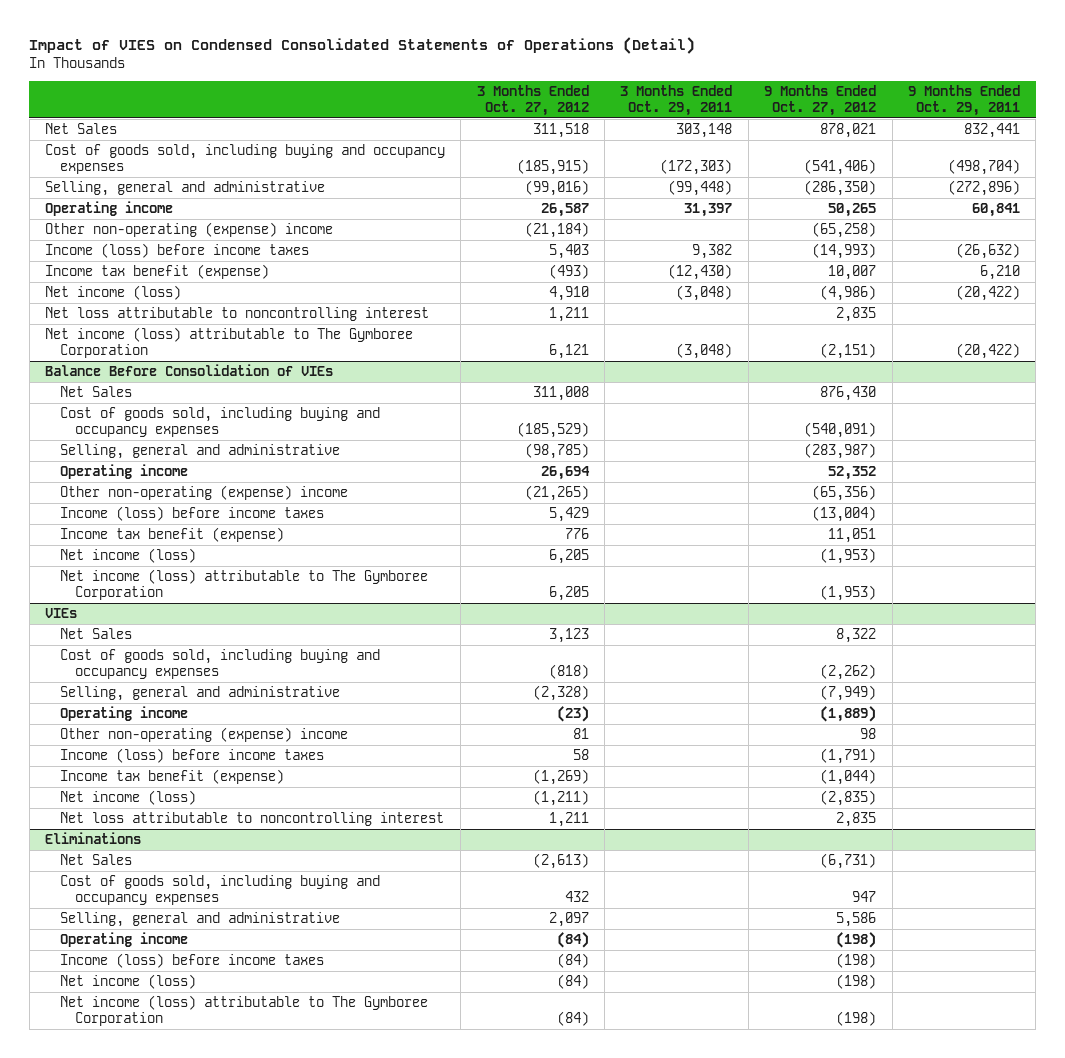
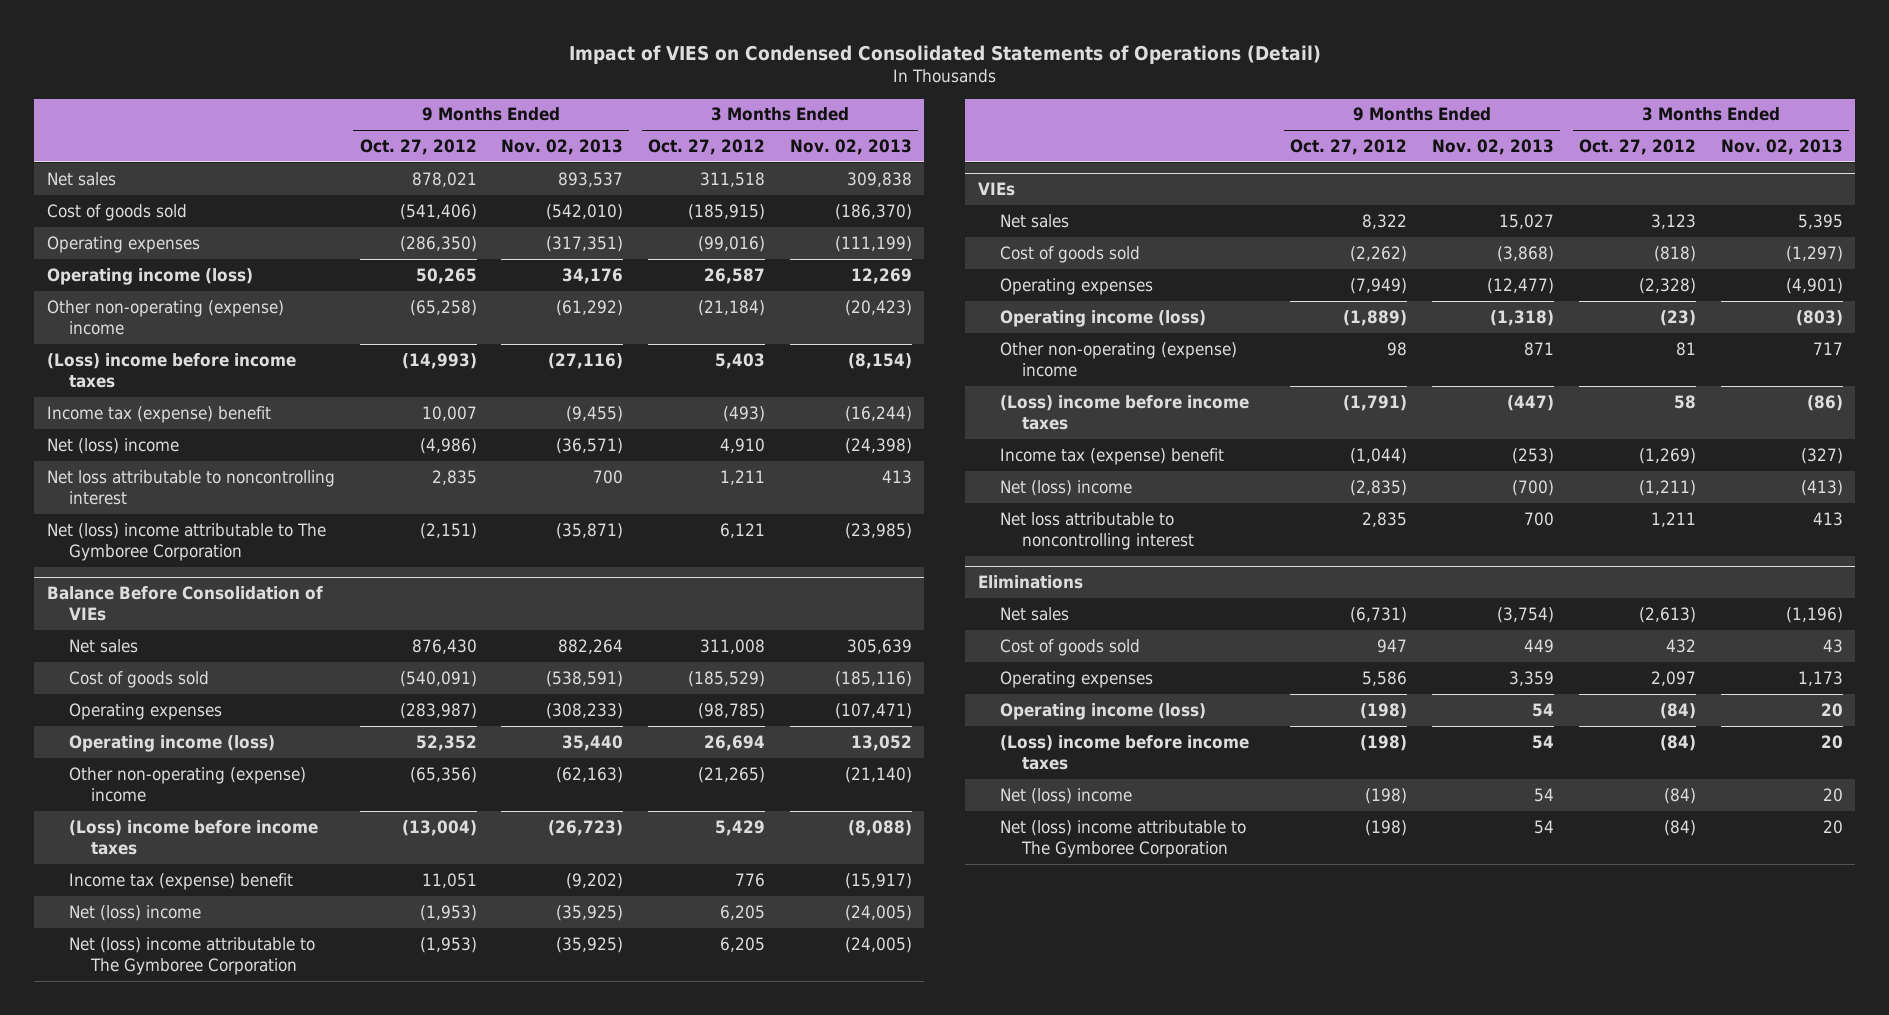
- | 3 Months Ended Oct. 27, 2012 | 3 Months Ended Oct. 29, 2011 | 9 Months Ended Oct. 27, 2012 | 9 Months Ended Oct. 29, 2011
+ | 9 Months Ended Oct. 27, 2012 | 9 Months Ended Nov. 02, 2013 | 3 Months Ended Oct. 27, 2012 | 3 Months Ended Nov. 02, 2013
- Net Sales | 311,518 | 303,148 | 878,021 | 832,441
- Cost of goods sold, including buying and occupancy expenses | (185,915) | (172,303) | (541,406) | (498,704)
- Selling, general and administrative | (99,016) | (99,448) | (286,350) | (272,896)
- Operating income | 26,587 | 31,397 | 50,265 | 60,841
+ Net sales | 878,021 | 893,537 | 311,518 | 309,838
+ Cost of goods sold | (541,406) | (542,010) | (185,915) | (186,370)
+ Operating expenses | (286,350) | (317,351) | (99,016) | (111,199)
+ Operating income (loss) | 50,265 | 34,176 | 26,587 | 12,269
- Income (loss) before income taxes | 5,403 | 9,382 | (14,993) | (26,632)
- Income tax benefit (expense) | (493) | (12,430) | 10,007 | 6,210
- Net income (loss) | 4,910 | (3,048) | (4,986) | (20,422)
+ (Loss) income before income taxes | (14,993) | (27,116) | 5,403 | (8,154)
+ Income tax (expense) benefit | 10,007 | (9,455) | (493) | (16,244)
+ Net (loss) income | (4,986) | (36,571) | 4,910 | (24,398)
- Net income (loss) attributable to The Gymboree Corporation | 6,121 | (3,048) | (2,151) | (20,422)
+ Net (loss) income attributable to The Gymboree Corporation | (2,151) | (35,871) | 6,121 | (23,985)
@ Balance Before Consolidation of VIEs
- Net Sales | 311,008 | | 876,430 |
- Cost of goods sold, including buying and occupancy expenses | (185,529) | | (540,091) |
- Selling, general and administrative | (98,785) | | (283,987) |
- Operating income | 26,694 | | 52,352 |
+ Net sales | 876,430 | 882,264 | 311,008 | 305,639
+ Cost of goods sold | (540,091) | (538,591) | (185,529) | (185,116)
+ Operating expenses | (283,987) | (308,233) | (98,785) | (107,471)
+ Operating income (loss) | 52,352 | 35,440 | 26,694 | 13,052
- Income (loss) before income taxes | 5,429 | | (13,004) |
- Income tax benefit (expense) | 776 | | 11,051 |
- Net income (loss) | 6,205 | | (1,953) |
- Net income (loss) attributable to The Gymboree Corporation | 6,205 | | (1,953) |
+ (Loss) income before income taxes | (13,004) | (26,723) | 5,429 | (8,088)
+ Income tax (expense) benefit | 11,051 | (9,202) | 776 | (15,917)
+ Net (loss) income | (1,953) | (35,925) | 6,205 | (24,005)
+ Net (loss) income attributable to The Gymboree Corporation | (1,953) | (35,925) | 6,205 | (24,005)
@ VIEs
- Net Sales | 3,123 | | 8,322 |
- Cost of goods sold, including buying and occupancy expenses | (818) | | (2,262) |
- Selling, general and administrative | (2,328) | | (7,949) |
- Operating income | (23) | | (1,889) |
+ Net sales | 8,322 | 15,027 | 3,123 | 5,395
+ Cost of goods sold | (2,262) | (3,868) | (818) | (1,297)
+ Operating expenses | (7,949) | (12,477) | (2,328) | (4,901)
+ Operating income (loss) | (1,889) | (1,318) | (23) | (803)
- Income (loss) before income taxes | 58 | | (1,791) |
- Income tax benefit (expense) | (1,269) | | (1,044) |
- Net income (loss) | (1,211) | | (2,835) |
+ (Loss) income before income taxes | (1,791) | (447) | 58 | (86)
+ Income tax (expense) benefit | (1,044) | (253) | (1,269) | (327)
+ Net (loss) income | (2,835) | (700) | (1,211) | (413)
@ Eliminations
- Net Sales | (2,613) | | (6,731) |
- Cost of goods sold, including buying and occupancy expenses | 432 | | 947 |
- Selling, general and administrative | 2,097 | | 5,586 |
- Operating income | (84) | | (198) |
- Income (loss) before income taxes | (84) | | (198) |
- Net income (loss) | (84) | | (198) |
- Net income (loss) attributable to The Gymboree Corporation | (84) | | (198) |
+ Net sales | (6,731) | (3,754) | (2,613) | (1,196)
+ Cost of goods sold | 947 | 449 | 432 | 43
+ Operating expenses | 5,586 | 3,359 | 2,097 | 1,173
+ Operating income (loss) | (198) | 54 | (84) | 20
+ (Loss) income before income taxes | (198) | 54 | (84) | 20
+ Net (loss) income | (198) | 54 | (84) | 20
+ Net (loss) income attributable to The Gymboree Corporation | (198) | 54 | (84) | 20

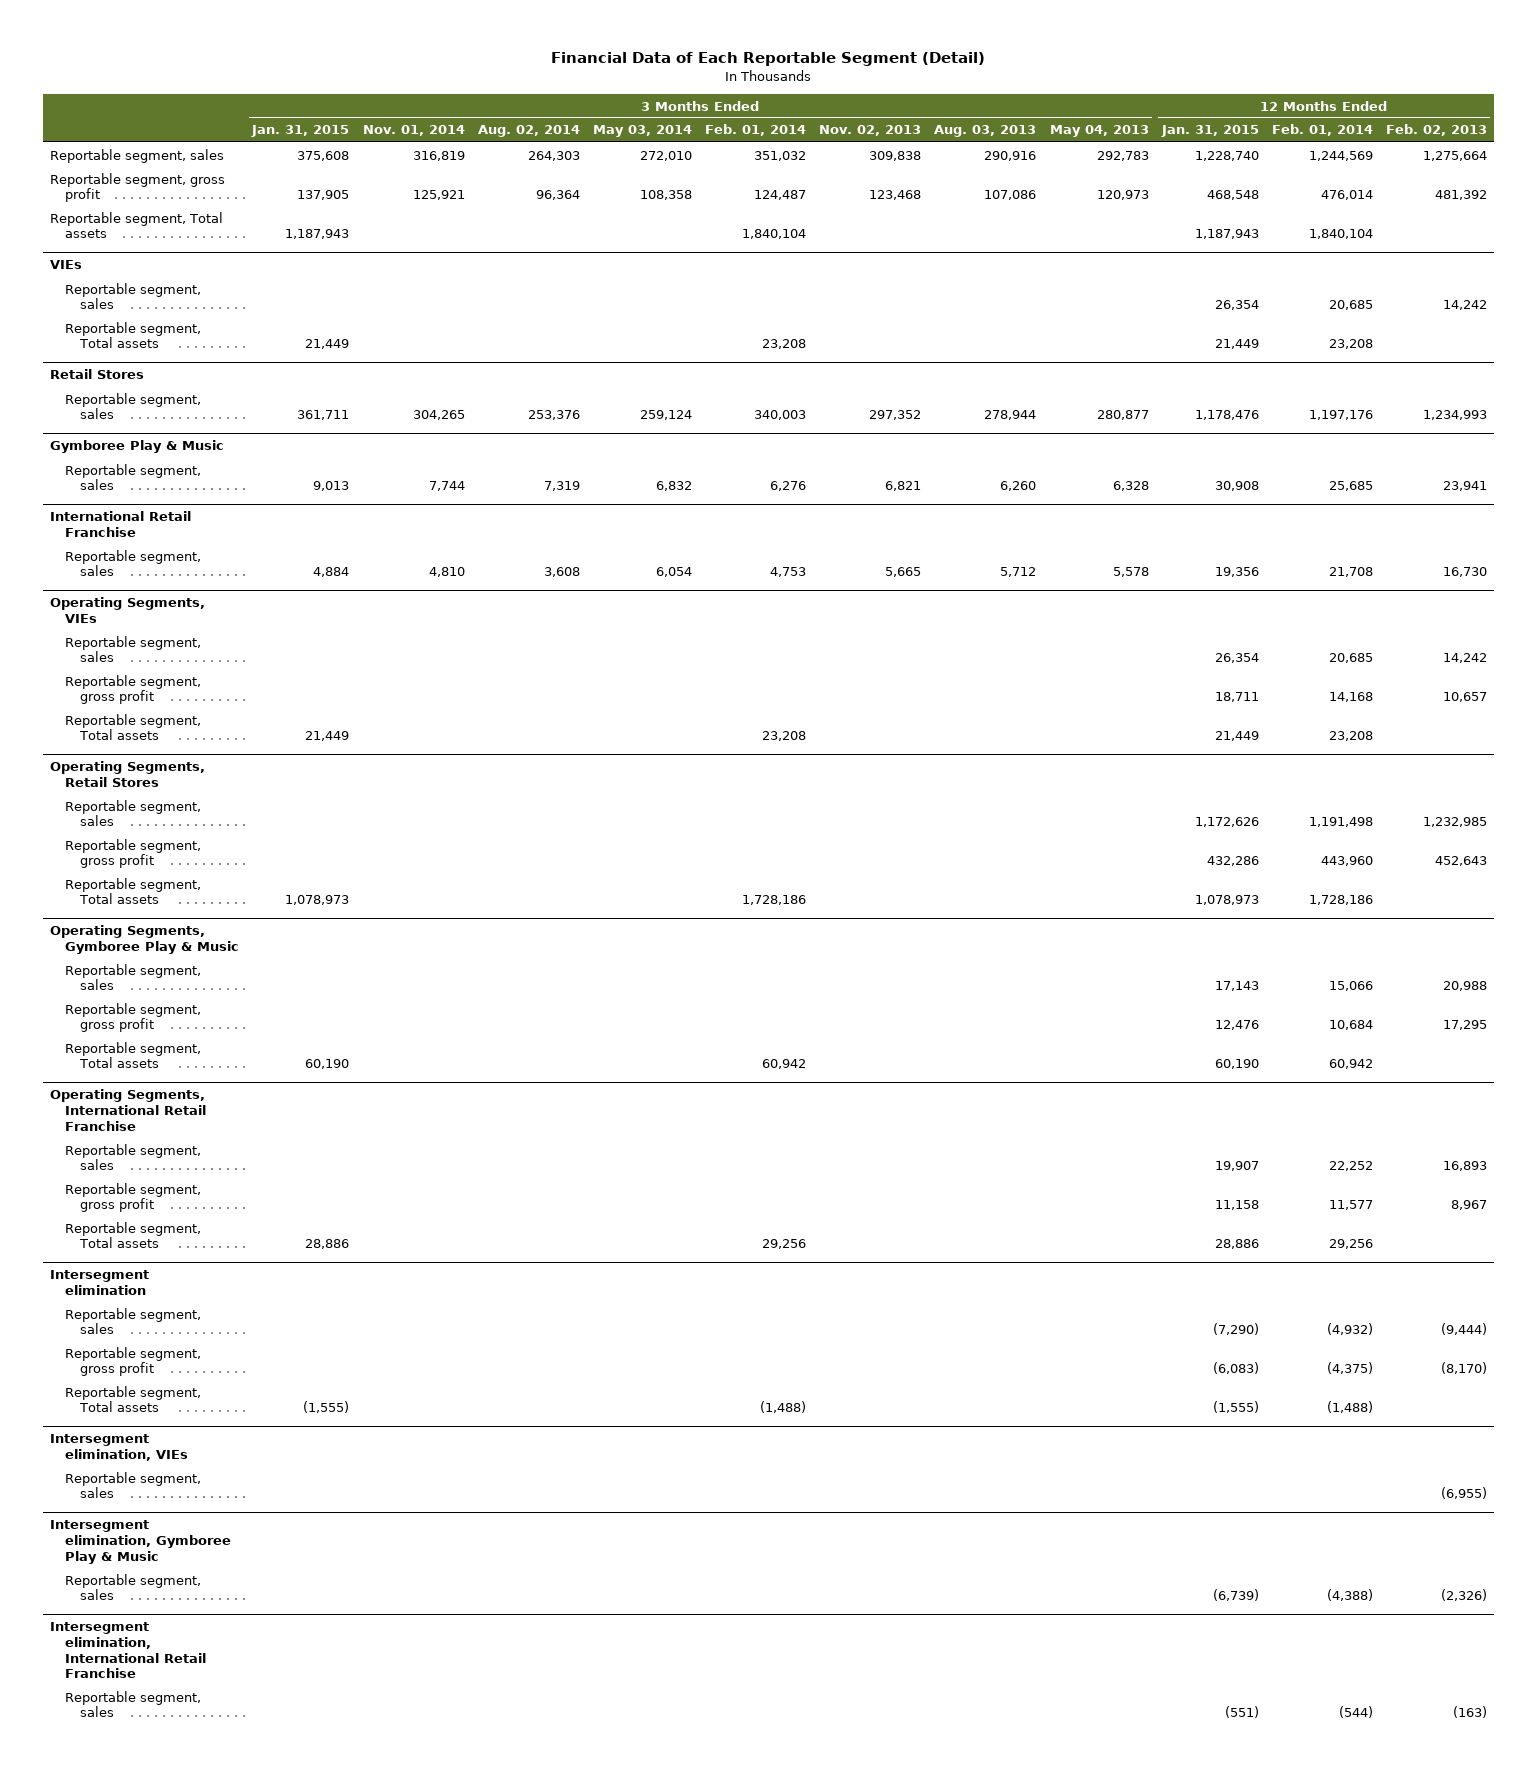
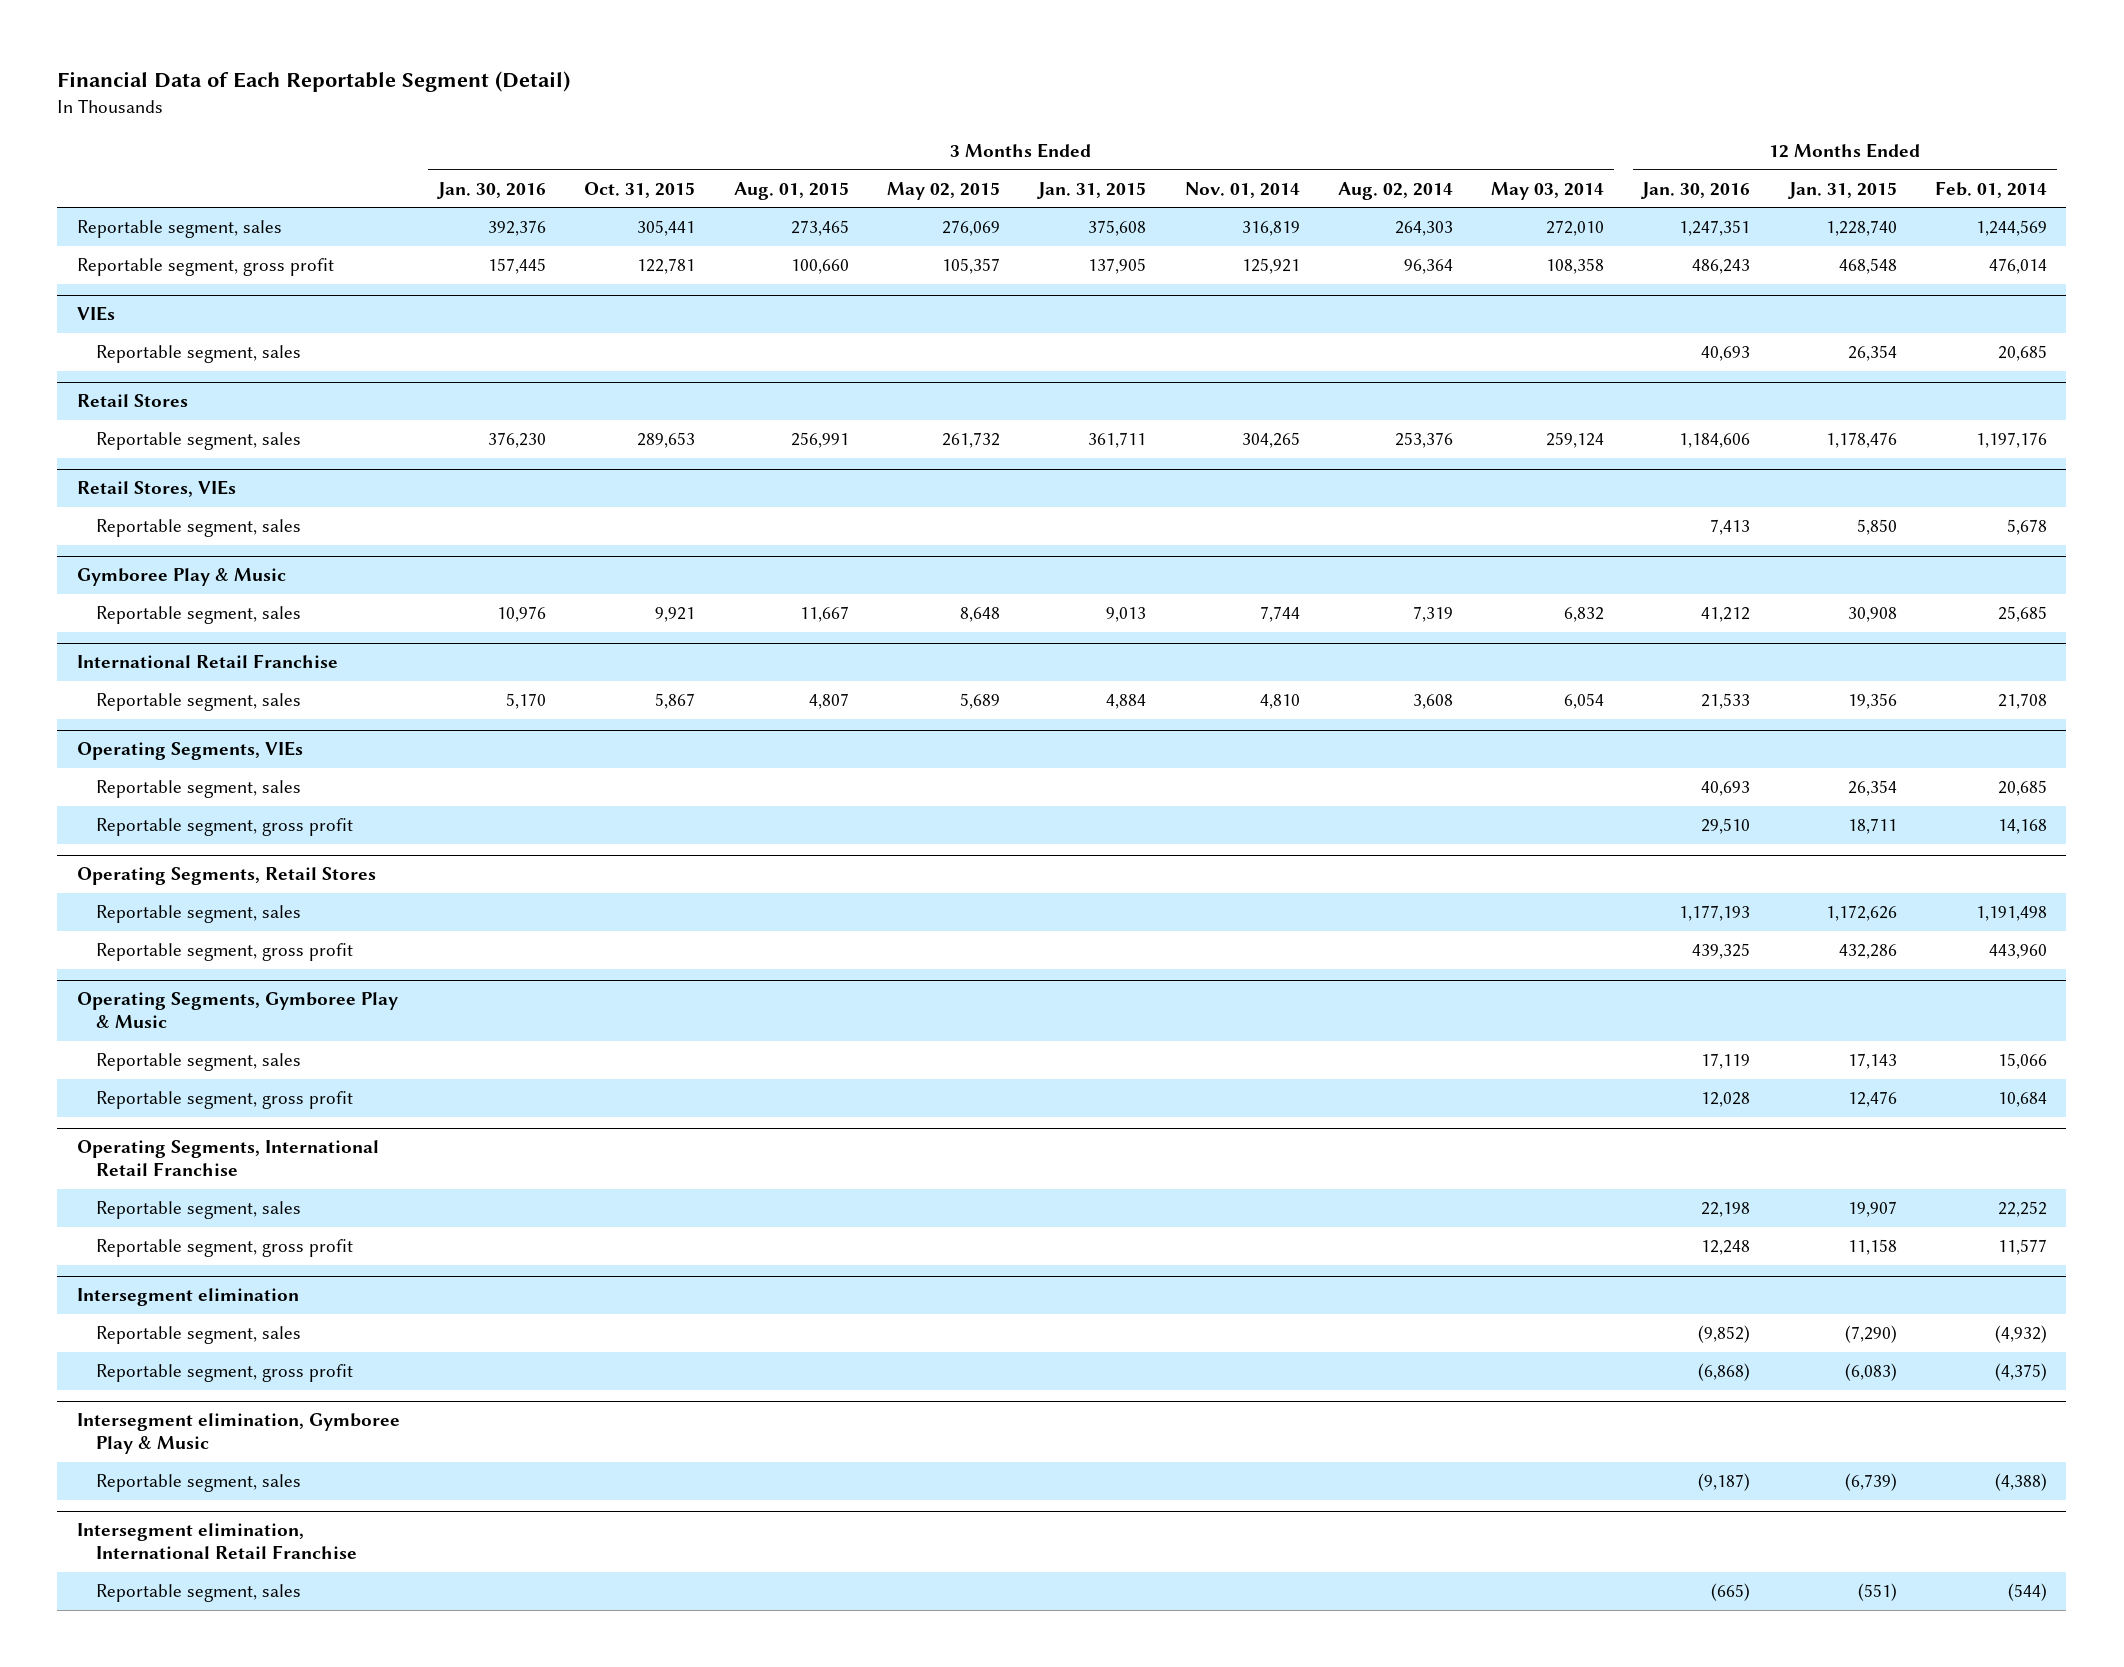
- | 3 Months Ended Jan. 31, 2015 | 3 Months Ended Nov. 01, 2014 | 3 Months Ended Aug. 02, 2014 | 3 Months Ended May 03, 2014 | 3 Months Ended Feb. 01, 2014 | 3 Months Ended Nov. 02, 2013 | 3 Months Ended Aug. 03, 2013 | 3 Months Ended May 04, 2013 | 12 Months Ended Jan. 31, 2015 | 12 Months Ended Feb. 01, 2014 | 12 Months Ended Feb. 02, 2013
+ | 3 Months Ended Jan. 30, 2016 | 3 Months Ended Oct. 31, 2015 | 3 Months Ended Aug. 01, 2015 | 3 Months Ended May 02, 2015 | 3 Months Ended Jan. 31, 2015 | 3 Months Ended Nov. 01, 2014 | 3 Months Ended Aug. 02, 2014 | 3 Months Ended May 03, 2014 | 12 Months Ended Jan. 30, 2016 | 12 Months Ended Jan. 31, 2015 | 12 Months Ended Feb. 01, 2014
- Reportable segment, Total assets | 1,187,943 | | | | 1,840,104 | | | | 1,187,943 | 1,840,104 |
@ VIEs
- Reportable segment, Total assets | 21,449 | | | | 23,208 | | | | 21,449 | 23,208 |
+ Retail Stores, VIEs
+ Reportable segment, sales | | | | | | | | | 7,413 | 5,850 | 5,678
@ Operating Segments, VIEs
- Reportable segment, Total assets | 21,449 | | | | 23,208 | | | | 21,449 | 23,208 |
@ Operating Segments, Retail Stores
- Reportable segment, Total assets | 1,078,973 | | | | 1,728,186 | | | | 1,078,973 | 1,728,186 |
@ Operating Segments, Gymboree Play & Music
- Reportable segment, Total assets | 60,190 | | | | 60,942 | | | | 60,190 | 60,942 |
@ Operating Segments, International Retail Franchise
- Reportable segment, Total assets | 28,886 | | | | 29,256 | | | | 28,886 | 29,256 |
@ Intersegment elimination
- Reportable segment, Total assets | (1,555) | | | | (1,488) | | | | (1,555) | (1,488) |
- Intersegment elimination, VIEs
- Reportable segment, sales | | | | | | | | | | | (6,955)

